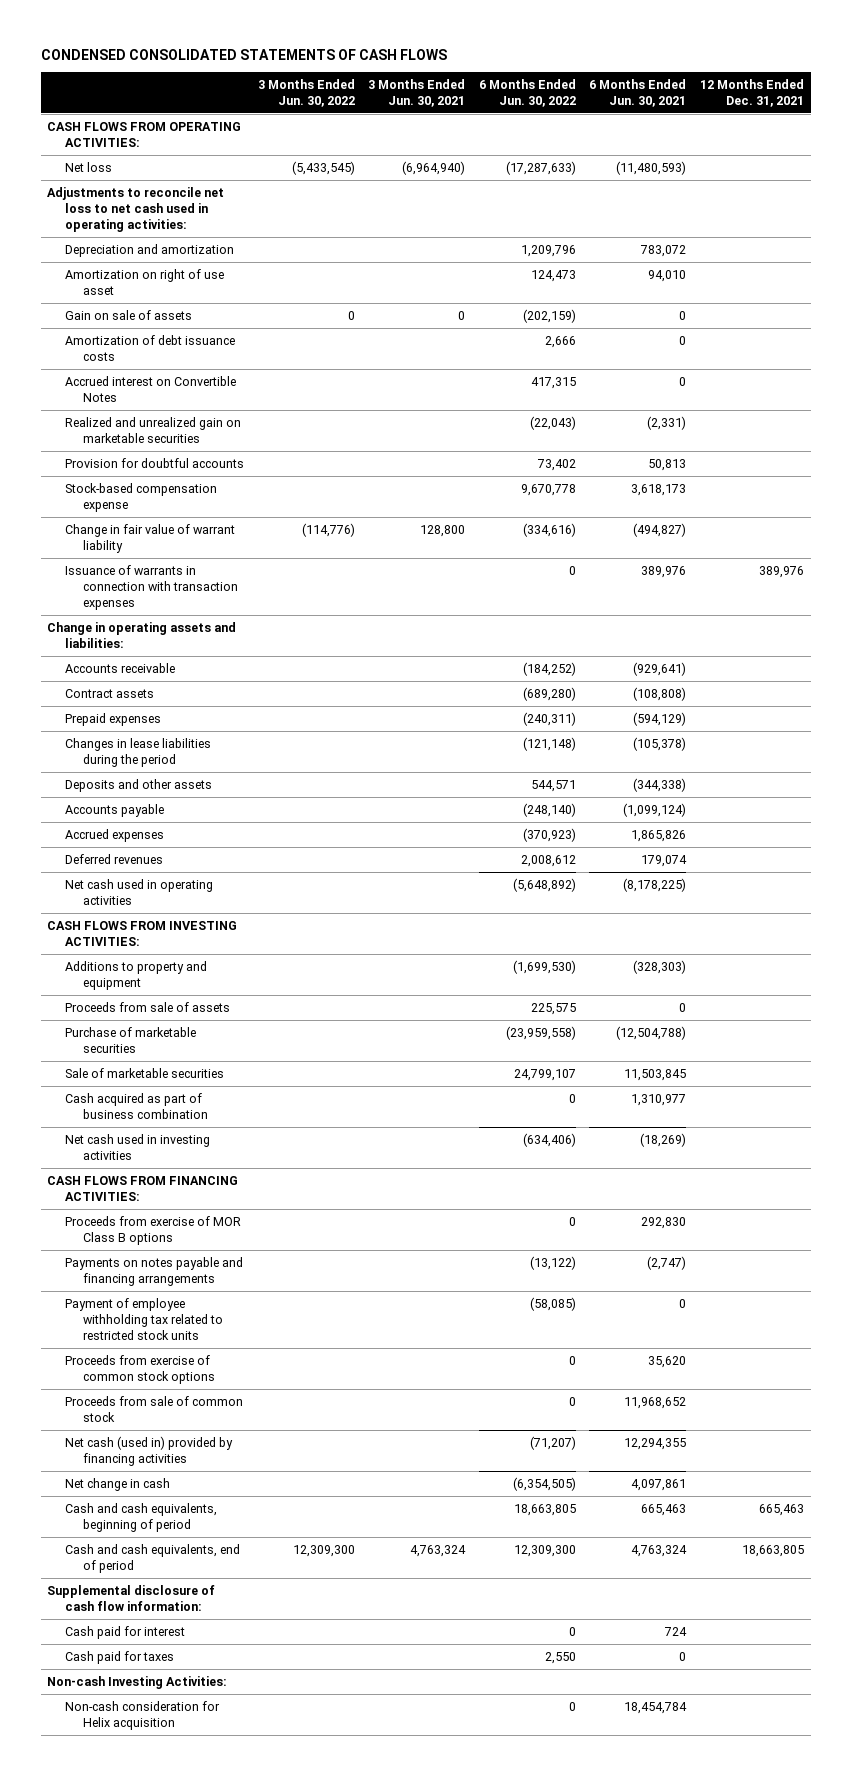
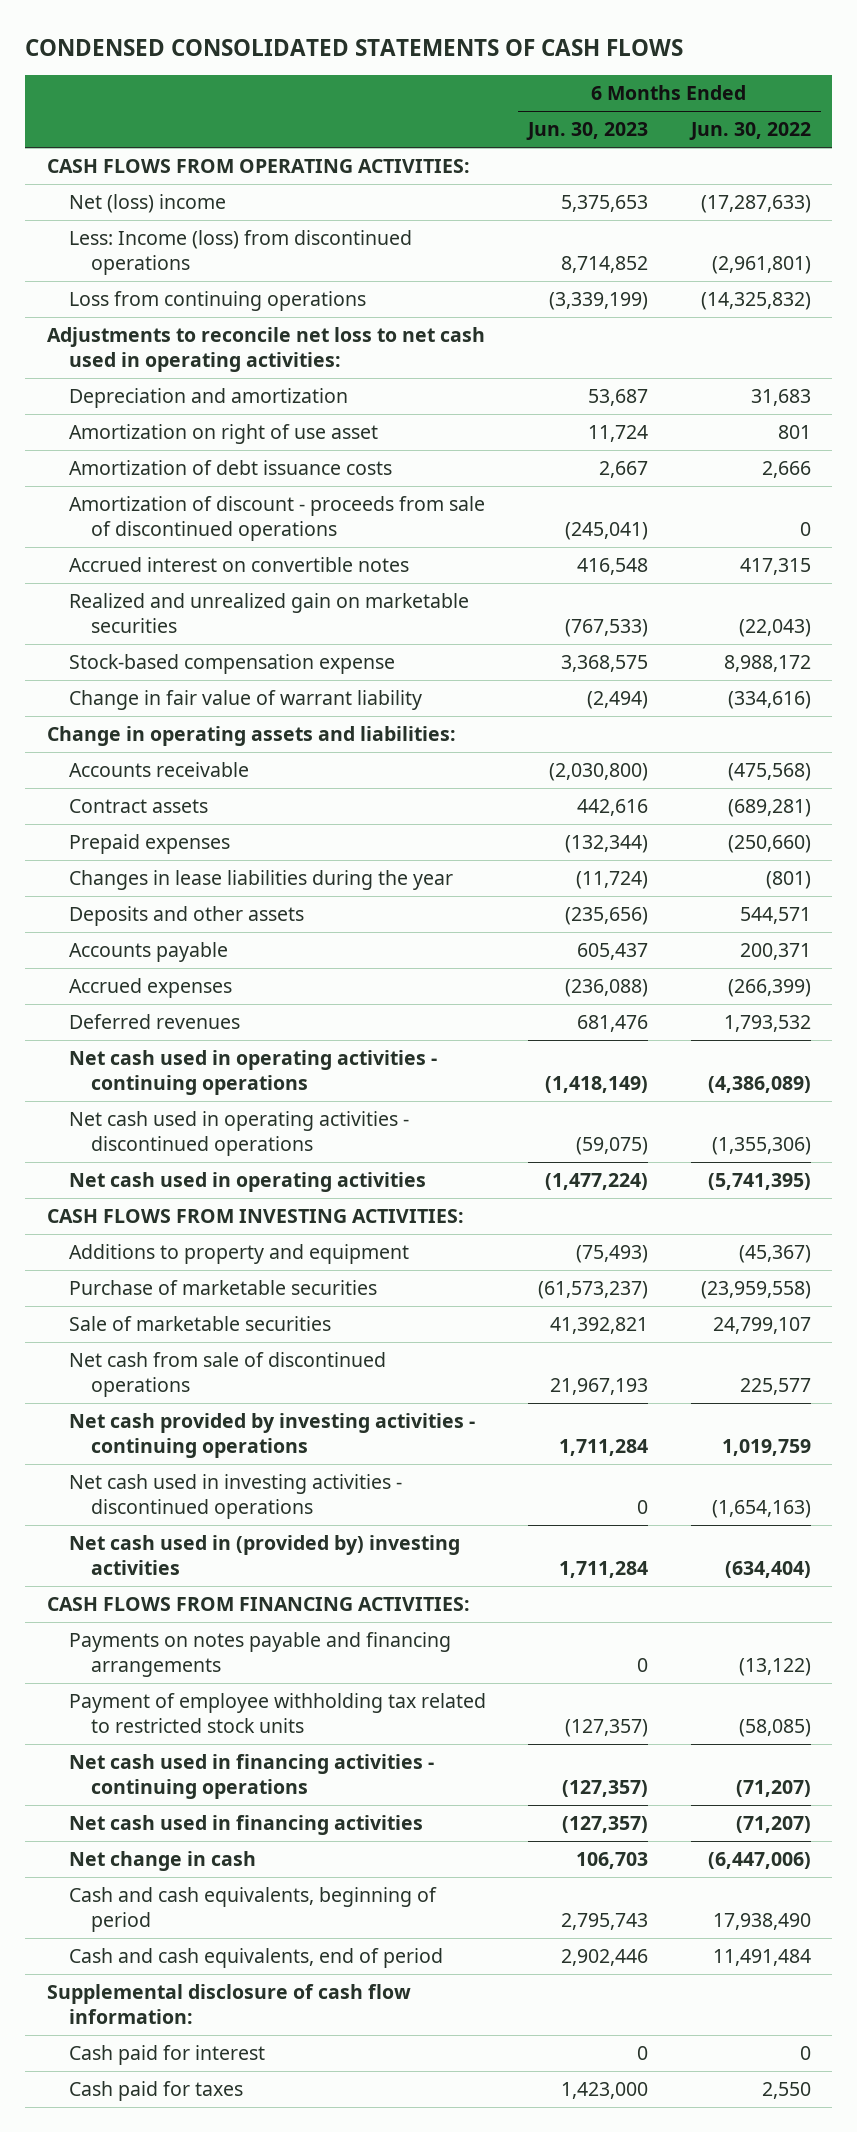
- | 3 Months Ended Jun. 30, 2022 | 3 Months Ended Jun. 30, 2021 | 6 Months Ended Jun. 30, 2022 | 6 Months Ended Jun. 30, 2021 | 12 Months Ended Dec. 31, 2021
+ | 6 Months Ended Jun. 30, 2023 | 6 Months Ended Jun. 30, 2022
- Net loss | (5,433,545) | (6,964,940) | (17,287,633) | (11,480,593) |
+ Net (loss) income | 5,375,653 | (17,287,633)
+ Less: Income (loss) from discontinued operations | 8,714,852 | (2,961,801)
+ Loss from continuing operations | (3,339,199) | (14,325,832)
- Depreciation and amortization | | | 1,209,796 | 783,072 |
- Amortization on right of use asset | | | 124,473 | 94,010 |
- Gain on sale of assets | 0 | 0 | (202,159) | 0 |
+ Depreciation and amortization | 53,687 | 31,683
+ Amortization on right of use asset | 11,724 | 801
- Accrued interest on Convertible Notes | | | 417,315 | 0 |
+ Amortization of discount - proceeds from sale of discontinued operations | (245,041) | 0
+ Accrued interest on convertible notes | 416,548 | 417,315
- Provision for doubtful accounts | | | 73,402 | 50,813 |
- Stock-based compensation expense | | | 9,670,778 | 3,618,173 |
+ Stock-based compensation expense | 3,368,575 | 8,988,172
- Issuance of warrants in connection with transaction expenses | | | 0 | 389,976 | 389,976
- Accounts receivable | | | (184,252) | (929,641) |
- Contract assets | | | (689,280) | (108,808) |
- Prepaid expenses | | | (240,311) | (594,129) |
- Changes in lease liabilities during the period | | | (121,148) | (105,378) |
+ Accounts receivable | (2,030,800) | (475,568)
+ Contract assets | 442,616 | (689,281)
+ Prepaid expenses | (132,344) | (250,660)
+ Changes in lease liabilities during the year | (11,724) | (801)
- Accounts payable | | | (248,140) | (1,099,124) |
- Accrued expenses | | | (370,923) | 1,865,826 |
- Deferred revenues | | | 2,008,612 | 179,074 |
- Net cash used in operating activities | | | (5,648,892) | (8,178,225) |
+ Accounts payable | 605,437 | 200,371
+ Accrued expenses | (236,088) | (266,399)
+ Deferred revenues | 681,476 | 1,793,532
+ Net cash used in operating activities - continuing operations | (1,418,149) | (4,386,089)
+ Net cash used in operating activities - discontinued operations | (59,075) | (1,355,306)
+ Net cash used in operating activities | (1,477,224) | (5,741,395)
- Additions to property and equipment | | | (1,699,530) | (328,303) |
- Proceeds from sale of assets | | | 225,575 | 0 |
+ Additions to property and equipment | (75,493) | (45,367)
- Cash acquired as part of business combination | | | 0 | 1,310,977 |
- Net cash used in investing activities | | | (634,406) | (18,269) |
+ Net cash from sale of discontinued operations | 21,967,193 | 225,577
+ Net cash provided by investing activities - continuing operations | 1,711,284 | 1,019,759
+ Net cash used in investing activities - discontinued operations | 0 | (1,654,163)
+ Net cash used in (provided by) investing activities | 1,711,284 | (634,404)
- Proceeds from exercise of MOR Class B options | | | 0 | 292,830 |
- Proceeds from exercise of common stock options | | | 0 | 35,620 |
- Proceeds from sale of common stock | | | 0 | 11,968,652 |
- Net cash (used in) provided by financing activities | | | (71,207) | 12,294,355 |
- Net change in cash | | | (6,354,505) | 4,097,861 |
- Cash and cash equivalents, beginning of period | | | 18,663,805 | 665,463 | 665,463
- Cash and cash equivalents, end of period | 12,309,300 | 4,763,324 | 12,309,300 | 4,763,324 | 18,663,805
+ Net cash used in financing activities - continuing operations | (127,357) | (71,207)
+ Net cash used in financing activities | (127,357) | (71,207)
+ Net change in cash | 106,703 | (6,447,006)
+ Cash and cash equivalents, beginning of period | 2,795,743 | 17,938,490
+ Cash and cash equivalents, end of period | 2,902,446 | 11,491,484
- Non-cash Investing Activities:
- Non-cash consideration for Helix acquisition | | | 0 | 18,454,784 |

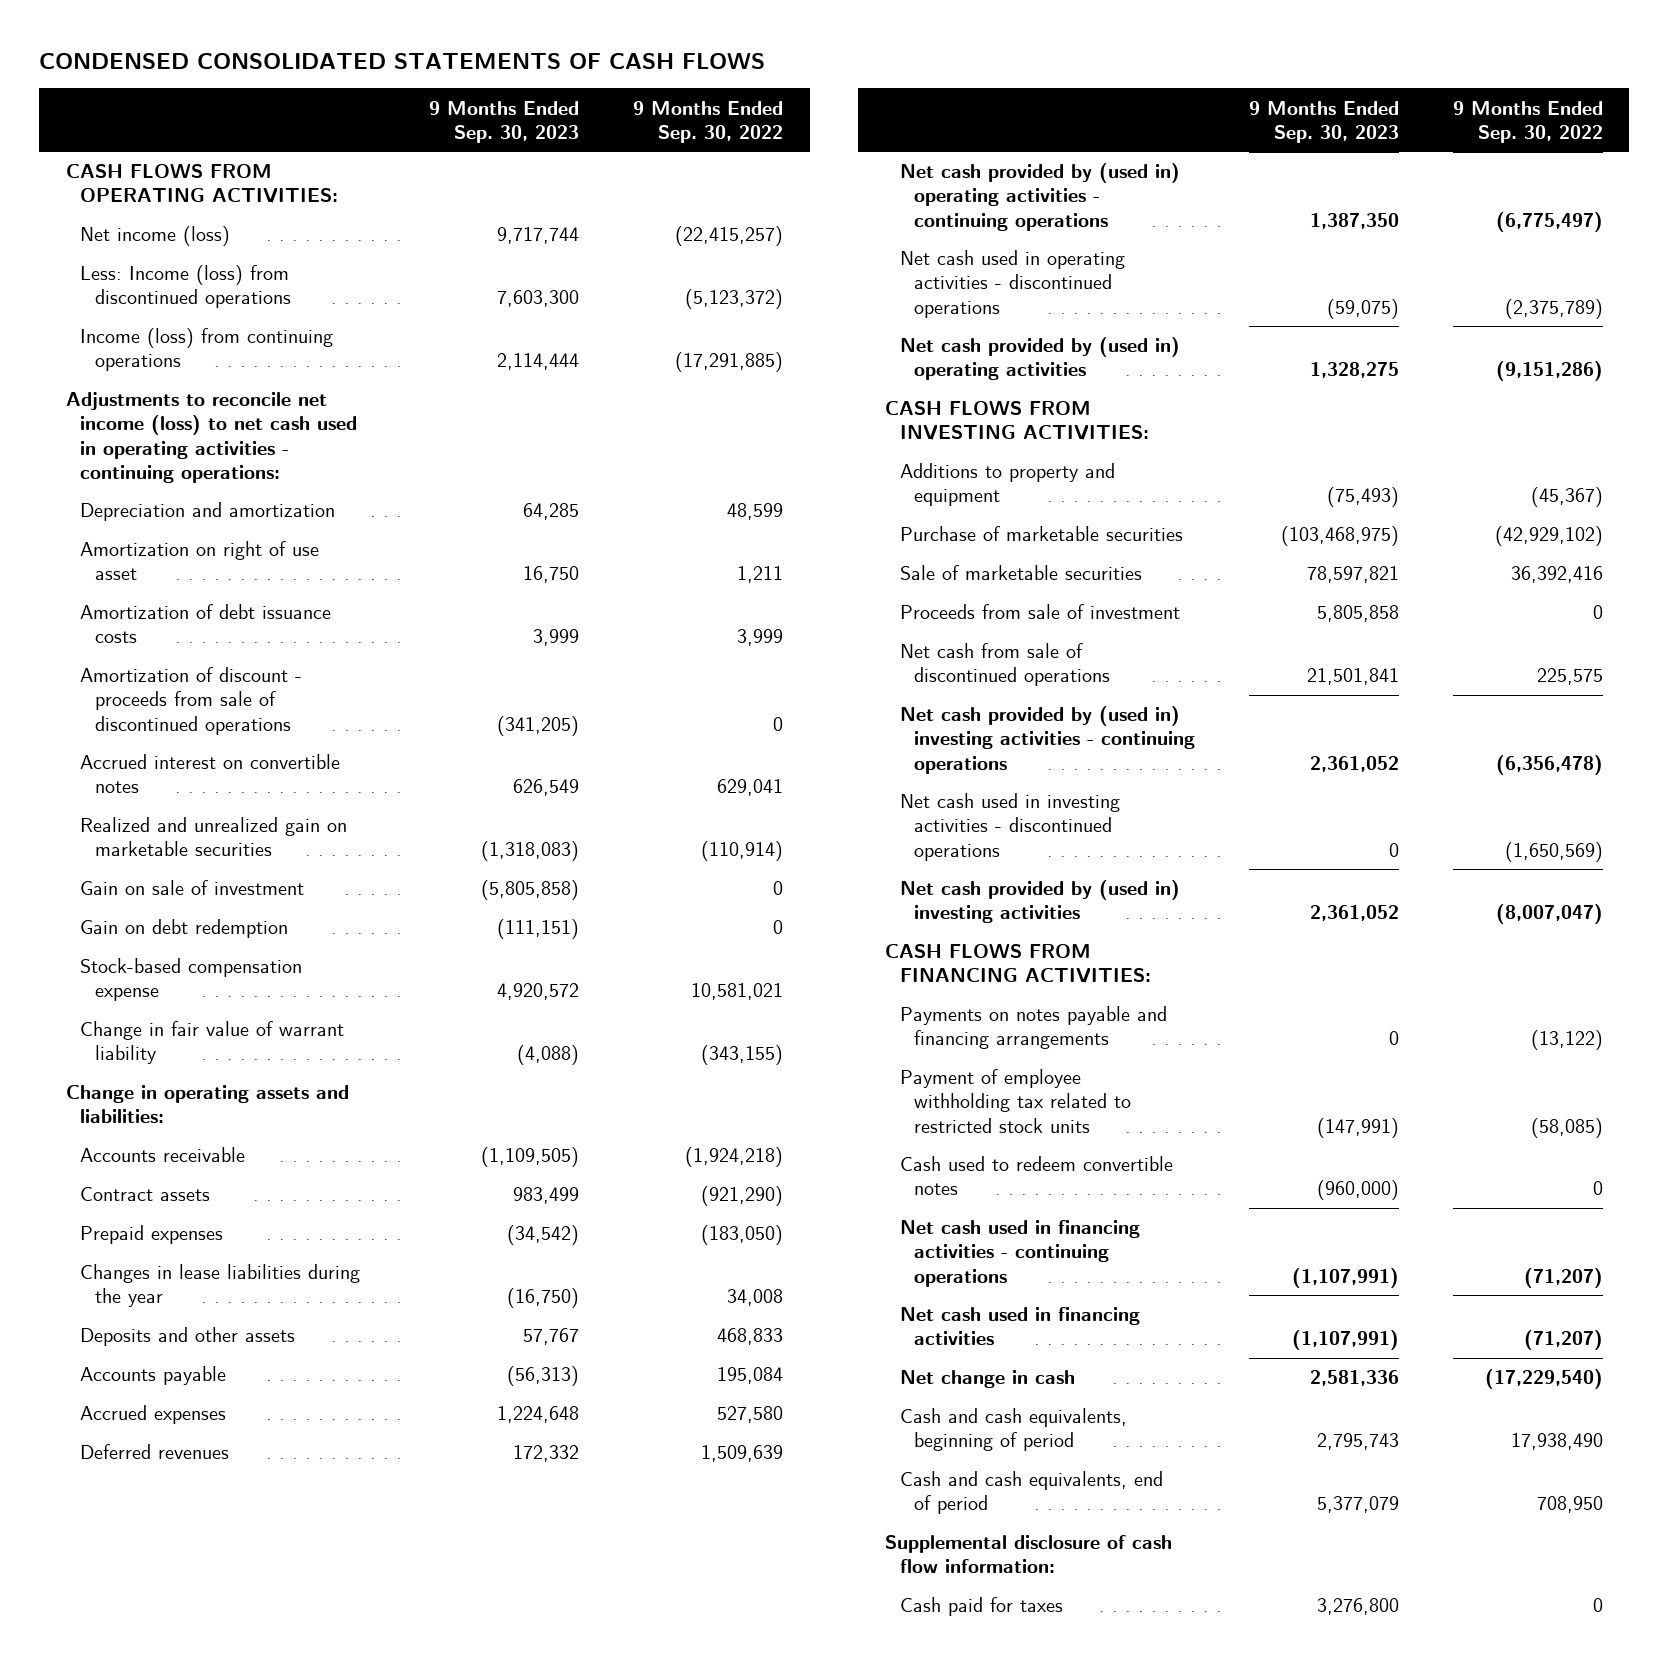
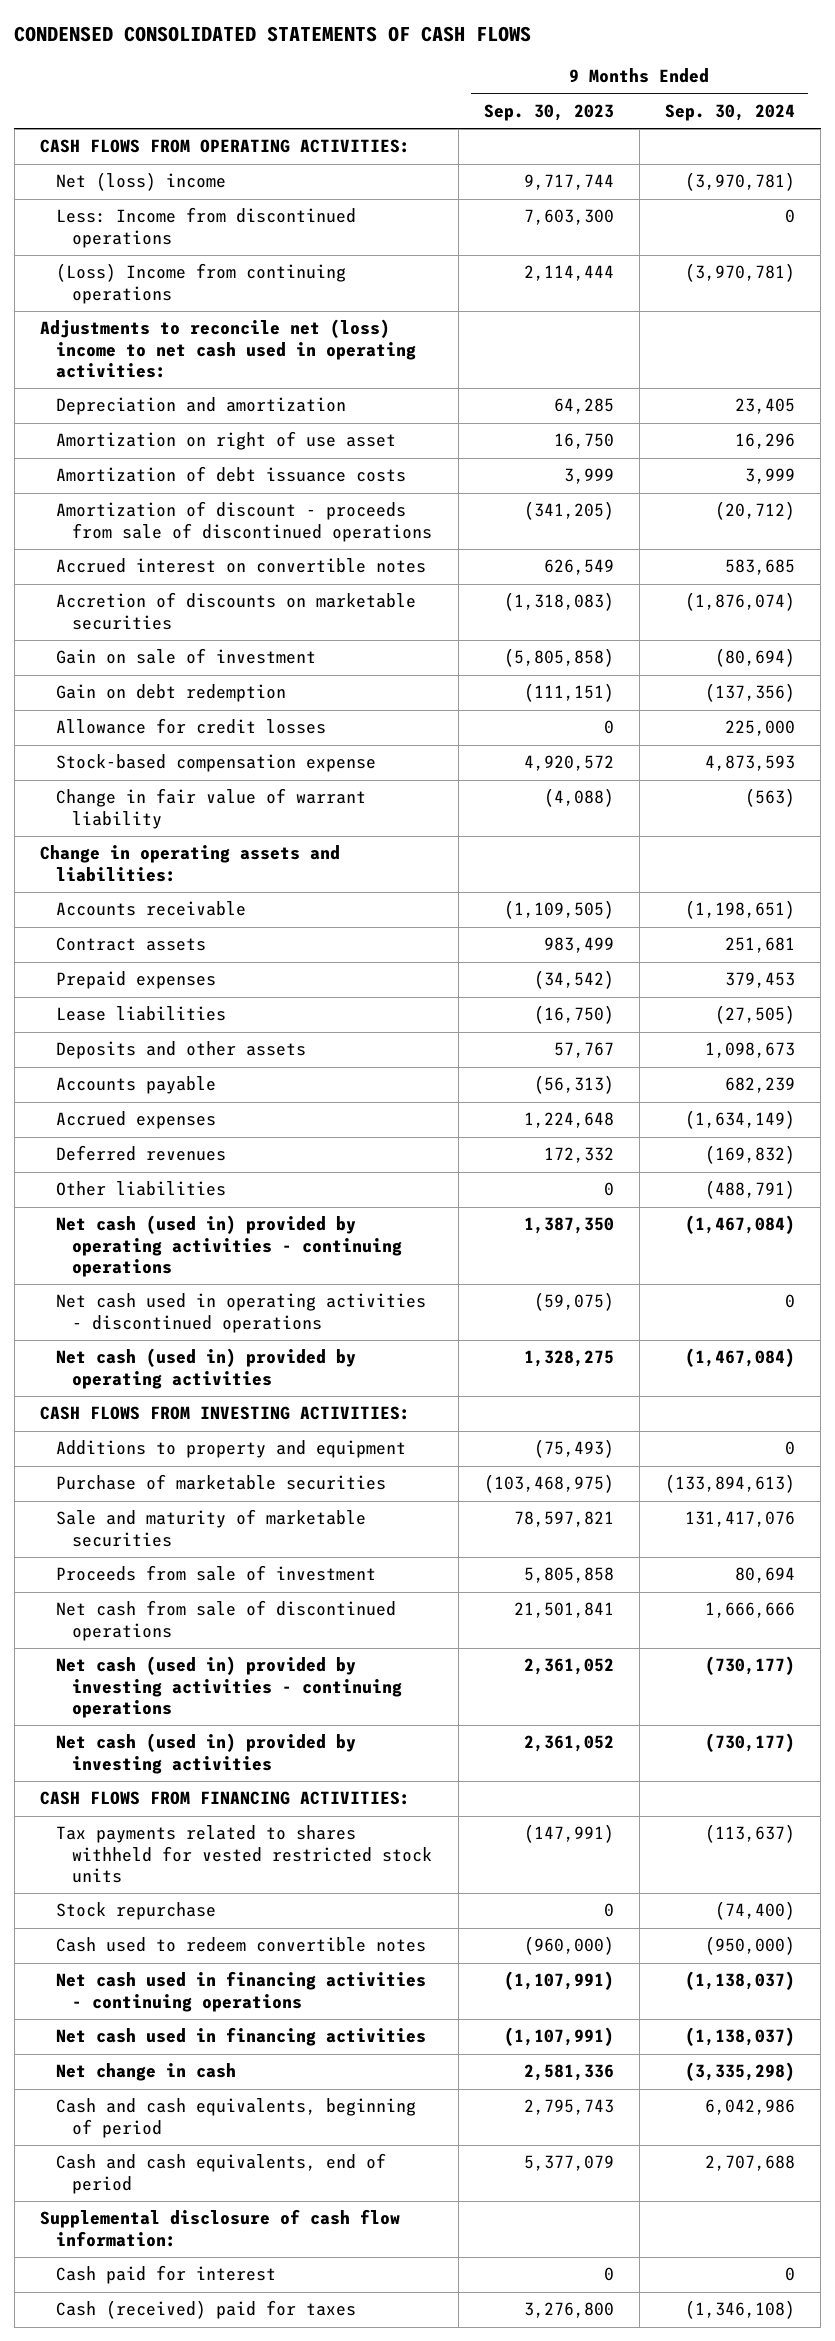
- | 9 Months Ended Sep. 30, 2023 | 9 Months Ended Sep. 30, 2022
+ | 9 Months Ended Sep. 30, 2023 | 9 Months Ended Sep. 30, 2024
- Net income (loss) | 9,717,744 | (22,415,257)
- Less: Income (loss) from discontinued operations | 7,603,300 | (5,123,372)
- Income (loss) from continuing operations | 2,114,444 | (17,291,885)
- Adjustments to reconcile net income (loss) to net cash used in operating activities - continuing operations:
+ Net (loss) income | 9,717,744 | (3,970,781)
+ Less: Income from discontinued operations | 7,603,300 | 0
+ (Loss) Income from continuing operations | 2,114,444 | (3,970,781)
+ Adjustments to reconcile net (loss) income to net cash used in operating activities:
- Realized and unrealized gain on marketable securities | (1,318,083) | (110,914)
+ Accretion of discounts on marketable securities | (1,318,083) | (1,876,074)
+ Allowance for credit losses | 0 | 225,000
- Changes in lease liabilities during the year | (16,750) | 34,008
+ Lease liabilities | (16,750) | (27,505)
- Net cash provided by (used in) operating activities - continuing operations | 1,387,350 | (6,775,497)
+ Other liabilities | 0 | (488,791)
+ Net cash (used in) provided by operating activities - continuing operations | 1,387,350 | (1,467,084)
- Net cash provided by (used in) operating activities | 1,328,275 | (9,151,286)
+ Net cash (used in) provided by operating activities | 1,328,275 | (1,467,084)
- Sale of marketable securities | 78,597,821 | 36,392,416
+ Sale and maturity of marketable securities | 78,597,821 | 131,417,076
- Net cash provided by (used in) investing activities - continuing operations | 2,361,052 | (6,356,478)
- Net cash used in investing activities - discontinued operations | 0 | (1,650,569)
- Net cash provided by (used in) investing activities | 2,361,052 | (8,007,047)
+ Net cash (used in) provided by investing activities - continuing operations | 2,361,052 | (730,177)
+ Net cash (used in) provided by investing activities | 2,361,052 | (730,177)
- Payments on notes payable and financing arrangements | 0 | (13,122)
- Payment of employee withholding tax related to restricted stock units | (147,991) | (58,085)
+ Tax payments related to shares withheld for vested restricted stock units | (147,991) | (113,637)
+ Stock repurchase | 0 | (74,400)
- Cash paid for taxes | 3,276,800 | 0
+ Cash paid for interest | 0 | 0
+ Cash (received) paid for taxes | 3,276,800 | (1,346,108)

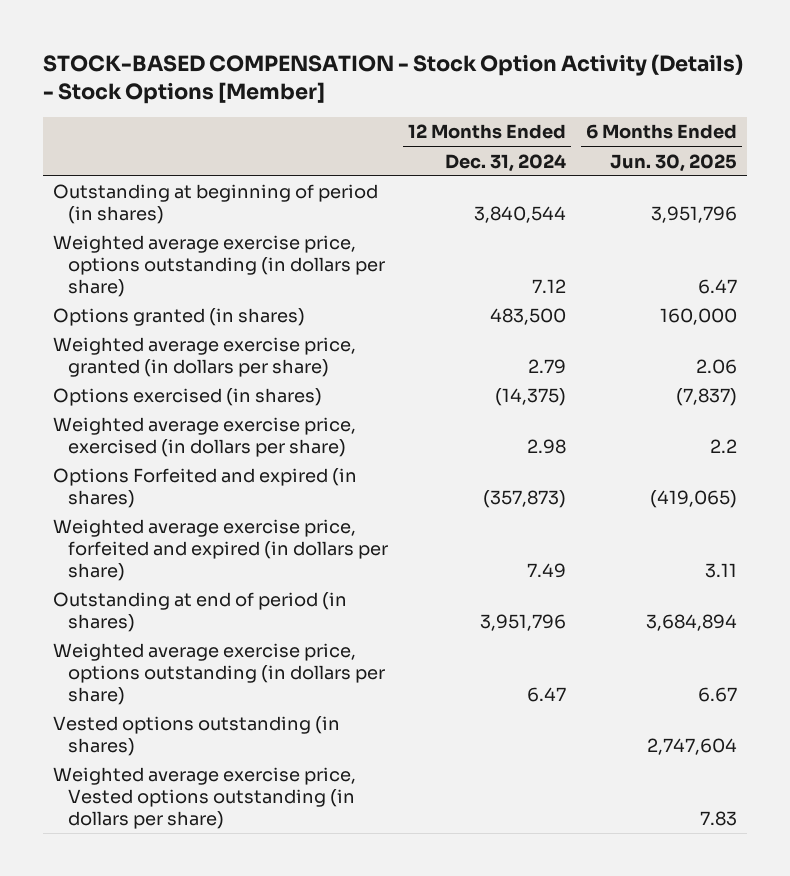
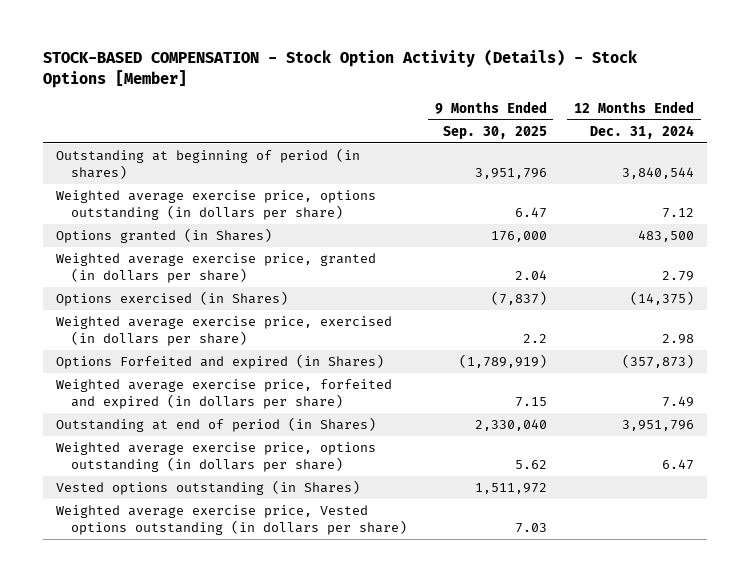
- | 12 Months Ended Dec. 31, 2024 | 6 Months Ended Jun. 30, 2025
+ | 9 Months Ended Sep. 30, 2025 | 12 Months Ended Dec. 31, 2024
- Options granted (in shares) | 483,500 | 160,000
+ Options granted (in Shares) | 176,000 | 483,500
- Options exercised (in shares) | (14,375) | (7,837)
+ Options exercised (in Shares) | (7,837) | (14,375)
- Options Forfeited and expired (in shares) | (357,873) | (419,065)
+ Options Forfeited and expired (in Shares) | (1,789,919) | (357,873)
- Outstanding at end of period (in shares) | 3,951,796 | 3,684,894
+ Outstanding at end of period (in Shares) | 2,330,040 | 3,951,796
- Vested options outstanding (in shares) | | 2,747,604
+ Vested options outstanding (in Shares) | 1,511,972 |

